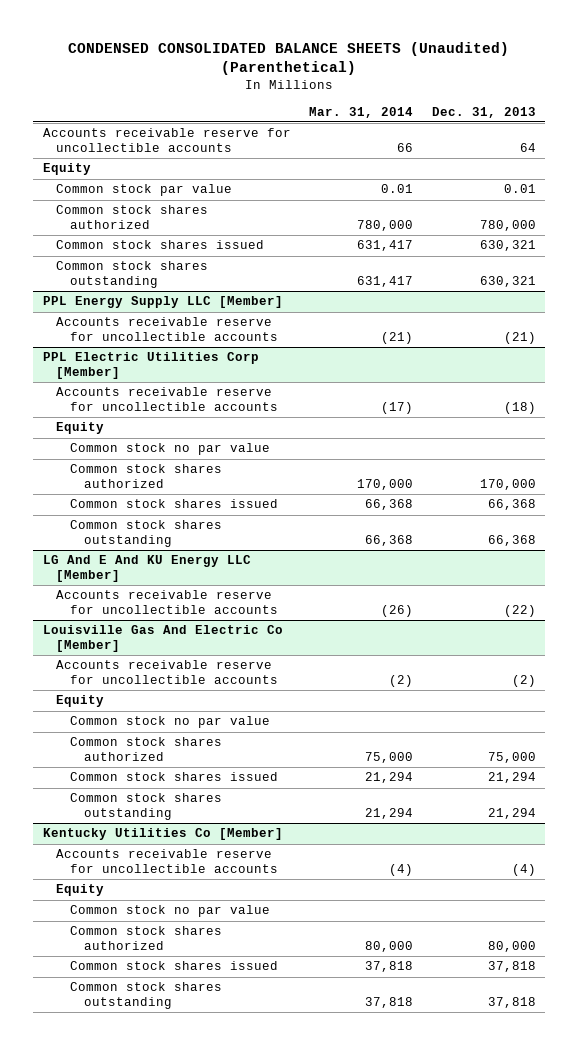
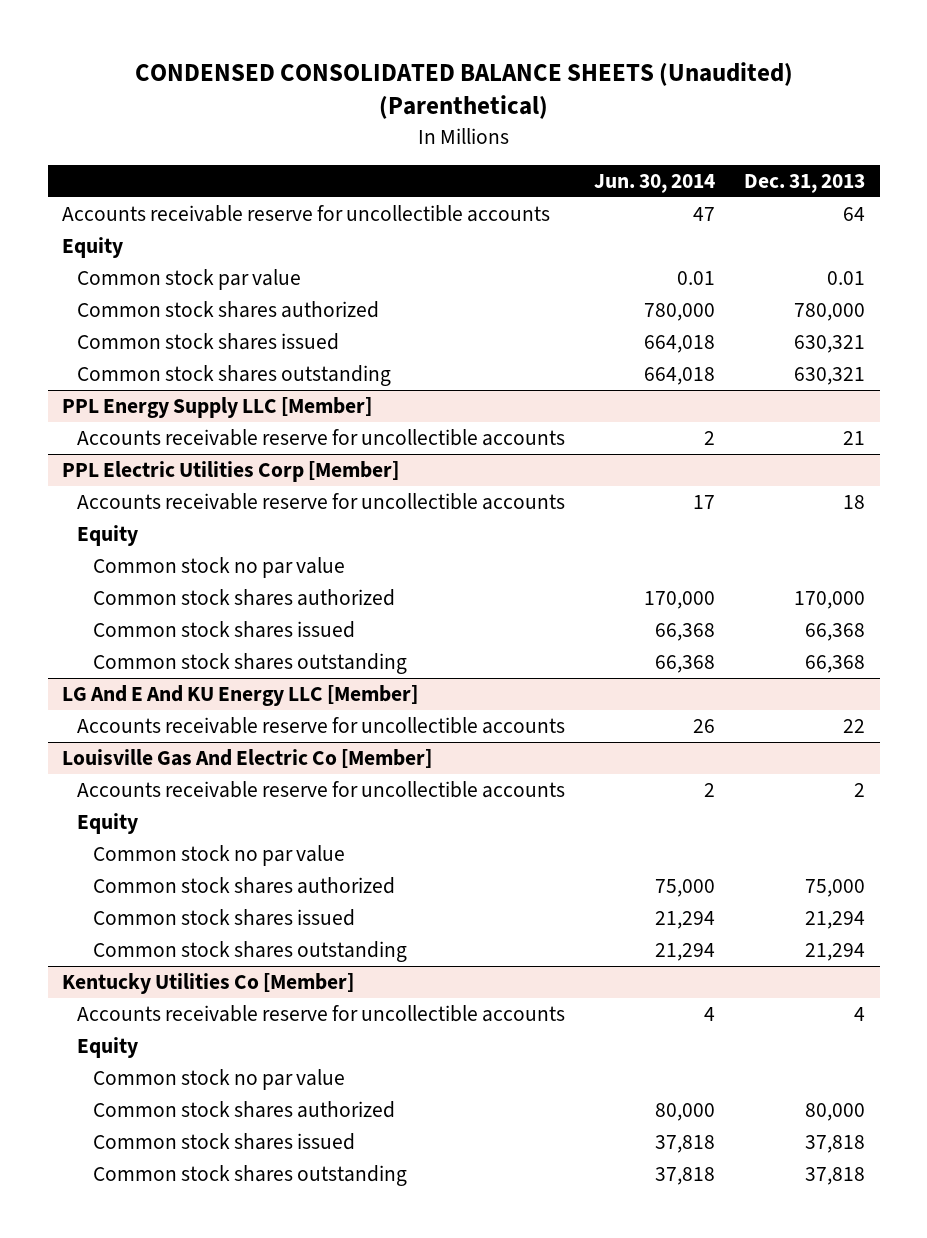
- | Mar. 31, 2014 | Dec. 31, 2013
+ | Jun. 30, 2014 | Dec. 31, 2013
@ PPL Energy Supply LLC [Member]
- Accounts receivable reserve for uncollectible accounts | (21) | (21)
+ Accounts receivable reserve for uncollectible accounts | 2 | 21
@ PPL Electric Utilities Corp [Member]
- Accounts receivable reserve for uncollectible accounts | (17) | (18)
+ Accounts receivable reserve for uncollectible accounts | 17 | 18
@ LG And E And KU Energy LLC [Member]
- Accounts receivable reserve for uncollectible accounts | (26) | (22)
+ Accounts receivable reserve for uncollectible accounts | 26 | 22
@ Louisville Gas And Electric Co [Member]
- Accounts receivable reserve for uncollectible accounts | (2) | (2)
+ Accounts receivable reserve for uncollectible accounts | 2 | 2
@ Kentucky Utilities Co [Member]
- Accounts receivable reserve for uncollectible accounts | (4) | (4)
+ Accounts receivable reserve for uncollectible accounts | 4 | 4

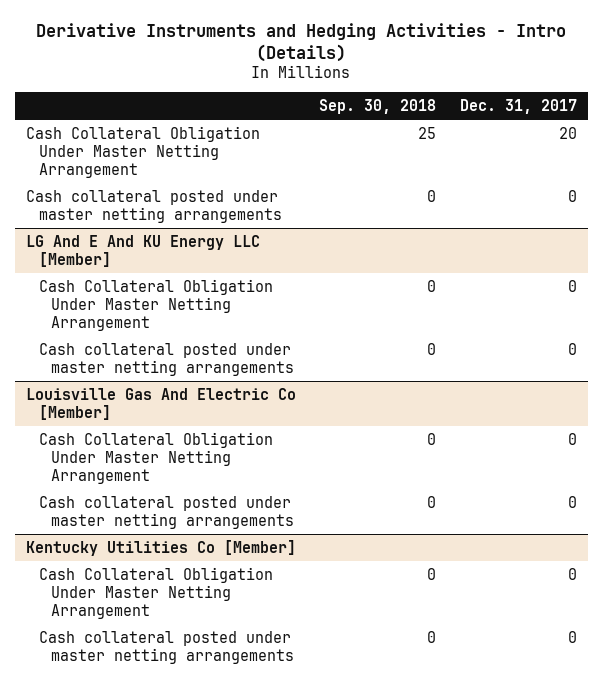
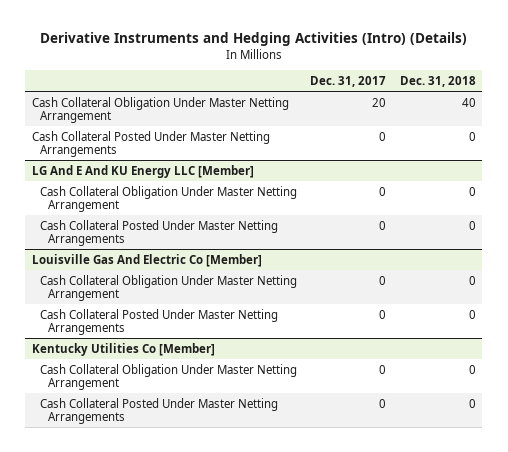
- Derivative Instruments and Hedging Activities - Intro (Details)
+ Derivative Instruments and Hedging Activities (Intro) (Details)
- | Sep. 30, 2018 | Dec. 31, 2017
+ | Dec. 31, 2017 | Dec. 31, 2018
- Cash collateral posted under master netting arrangements | 0 | 0
+ Cash Collateral Posted Under Master Netting Arrangements | 0 | 0
@ LG And E And KU Energy LLC [Member]
- Cash collateral posted under master netting arrangements | 0 | 0
+ Cash Collateral Posted Under Master Netting Arrangements | 0 | 0
@ Louisville Gas And Electric Co [Member]
- Cash collateral posted under master netting arrangements | 0 | 0
+ Cash Collateral Posted Under Master Netting Arrangements | 0 | 0
@ Kentucky Utilities Co [Member]
- Cash collateral posted under master netting arrangements | 0 | 0
+ Cash Collateral Posted Under Master Netting Arrangements | 0 | 0

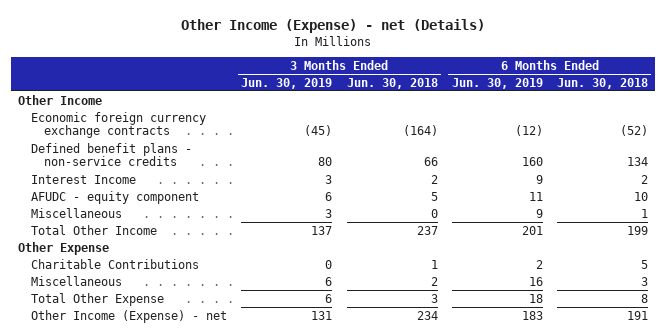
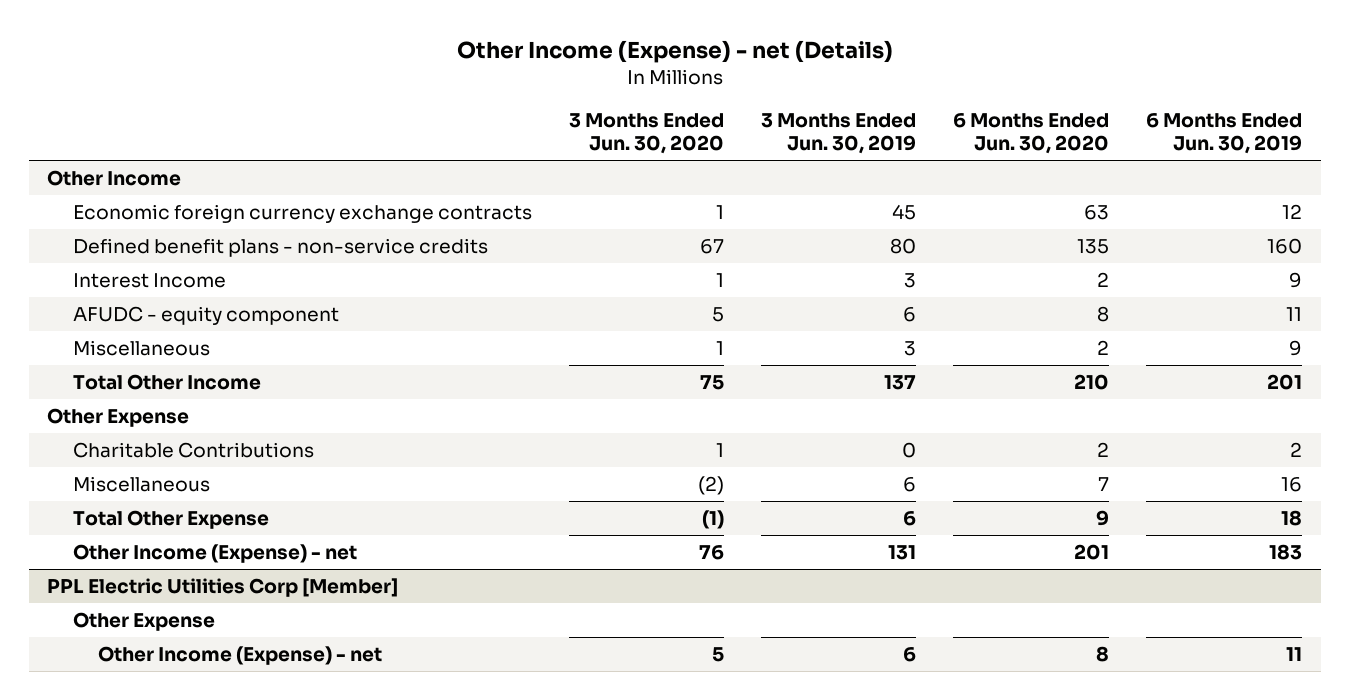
- | 3 Months Ended Jun. 30, 2019 | 3 Months Ended Jun. 30, 2018 | 6 Months Ended Jun. 30, 2019 | 6 Months Ended Jun. 30, 2018
+ | 3 Months Ended Jun. 30, 2020 | 3 Months Ended Jun. 30, 2019 | 6 Months Ended Jun. 30, 2020 | 6 Months Ended Jun. 30, 2019
- Economic foreign currency exchange contracts | (45) | (164) | (12) | (52)
+ Economic foreign currency exchange contracts | 1 | 45 | 63 | 12
+ PPL Electric Utilities Corp [Member]
+ Other Expense
+ Other Income (Expense) - net | 5 | 6 | 8 | 11

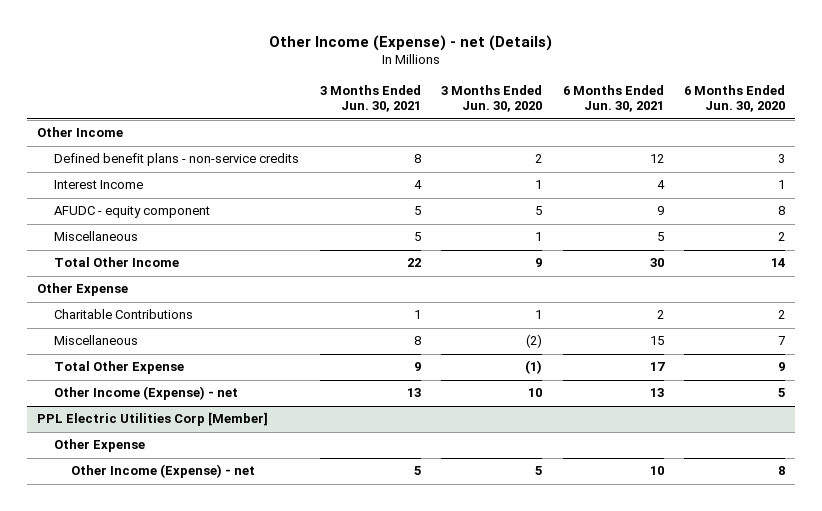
- | 3 Months Ended Jun. 30, 2020 | 3 Months Ended Jun. 30, 2019 | 6 Months Ended Jun. 30, 2020 | 6 Months Ended Jun. 30, 2019
+ | 3 Months Ended Jun. 30, 2021 | 3 Months Ended Jun. 30, 2020 | 6 Months Ended Jun. 30, 2021 | 6 Months Ended Jun. 30, 2020
- Economic foreign currency exchange contracts | 1 | 45 | 63 | 12
- Defined benefit plans - non-service credits | 67 | 80 | 135 | 160
- Interest Income | 1 | 3 | 2 | 9
+ Defined benefit plans - non-service credits | 8 | 2 | 12 | 3
+ Interest Income | 4 | 1 | 4 | 1
- Total Other Income | 75 | 137 | 210 | 201
+ Total Other Income | 22 | 9 | 30 | 14
- Other Income (Expense) - net | 76 | 131 | 201 | 183
+ Other Income (Expense) - net | 13 | 10 | 13 | 5

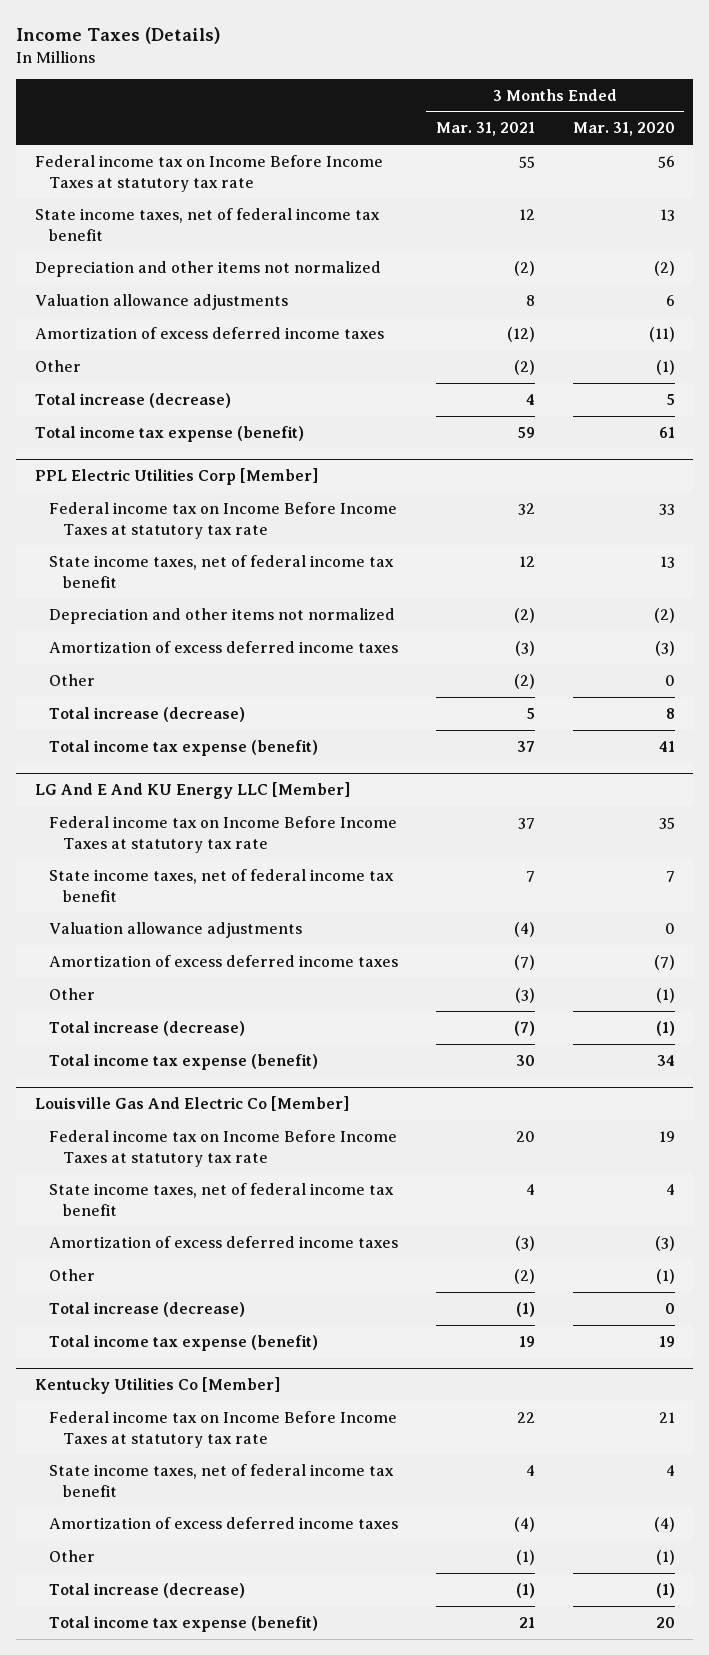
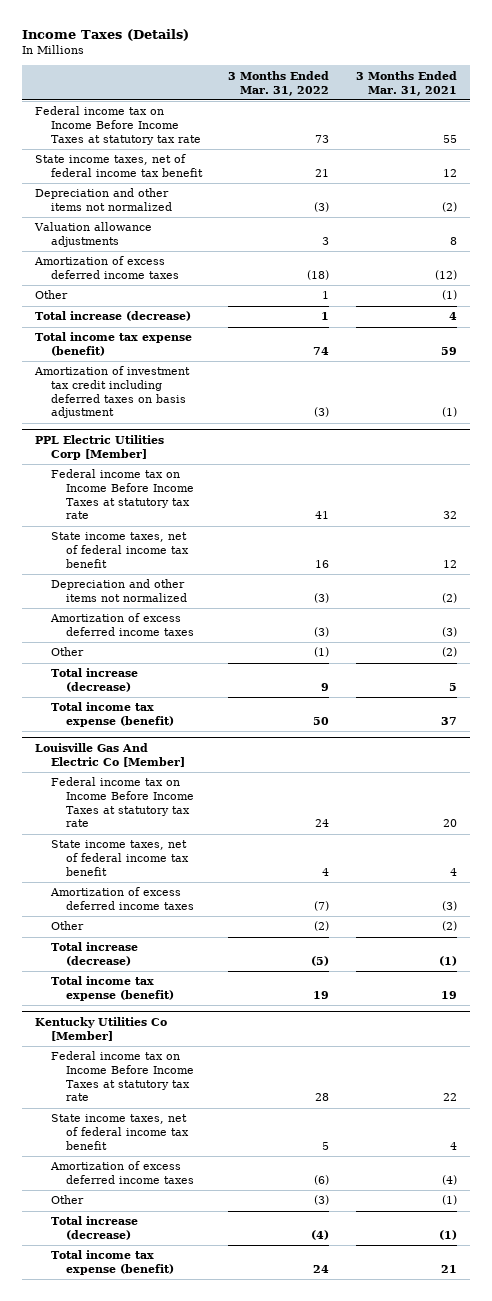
- | 3 Months Ended Mar. 31, 2021 | 3 Months Ended Mar. 31, 2020
+ | 3 Months Ended Mar. 31, 2022 | 3 Months Ended Mar. 31, 2021
- Other | (2) | (1)
+ Other | 1 | (1)
+ Amortization of investment tax credit including deferred taxes on basis adjustment | (3) | (1)
- LG And E And KU Energy LLC [Member]
- Federal income tax on Income Before Income Taxes at statutory tax rate | 37 | 35
- State income taxes, net of federal income tax benefit | 7 | 7
- Valuation allowance adjustments | (4) | 0
- Amortization of excess deferred income taxes | (7) | (7)
- Other | (3) | (1)
- Total increase (decrease) | (7) | (1)
- Total income tax expense (benefit) | 30 | 34

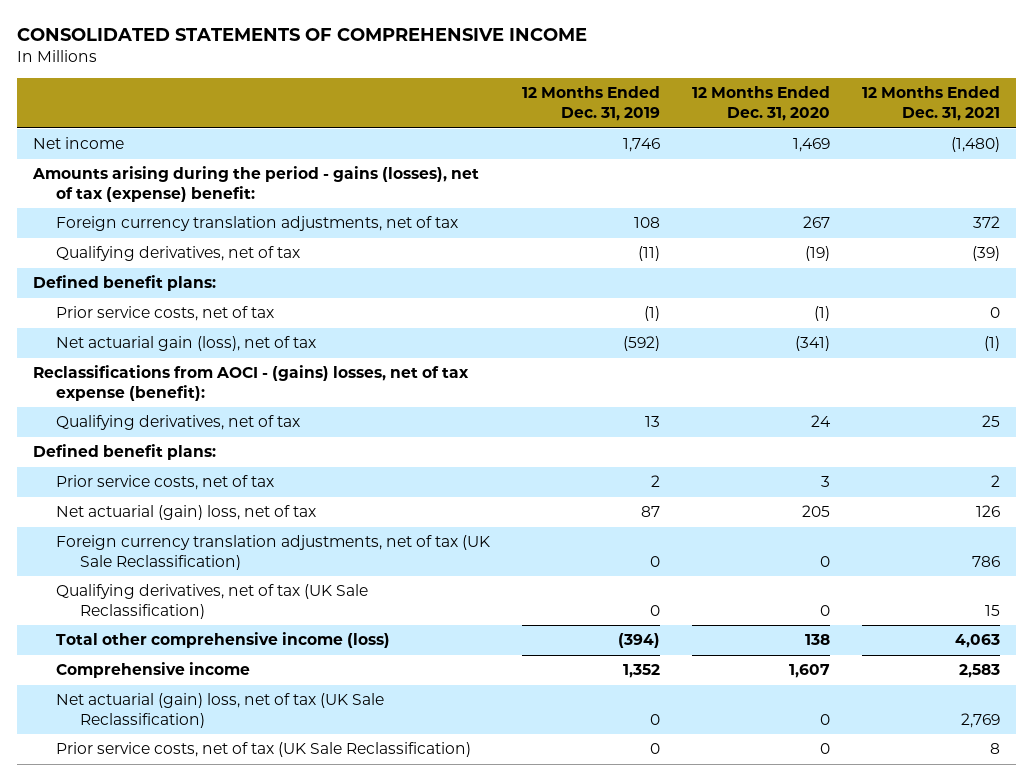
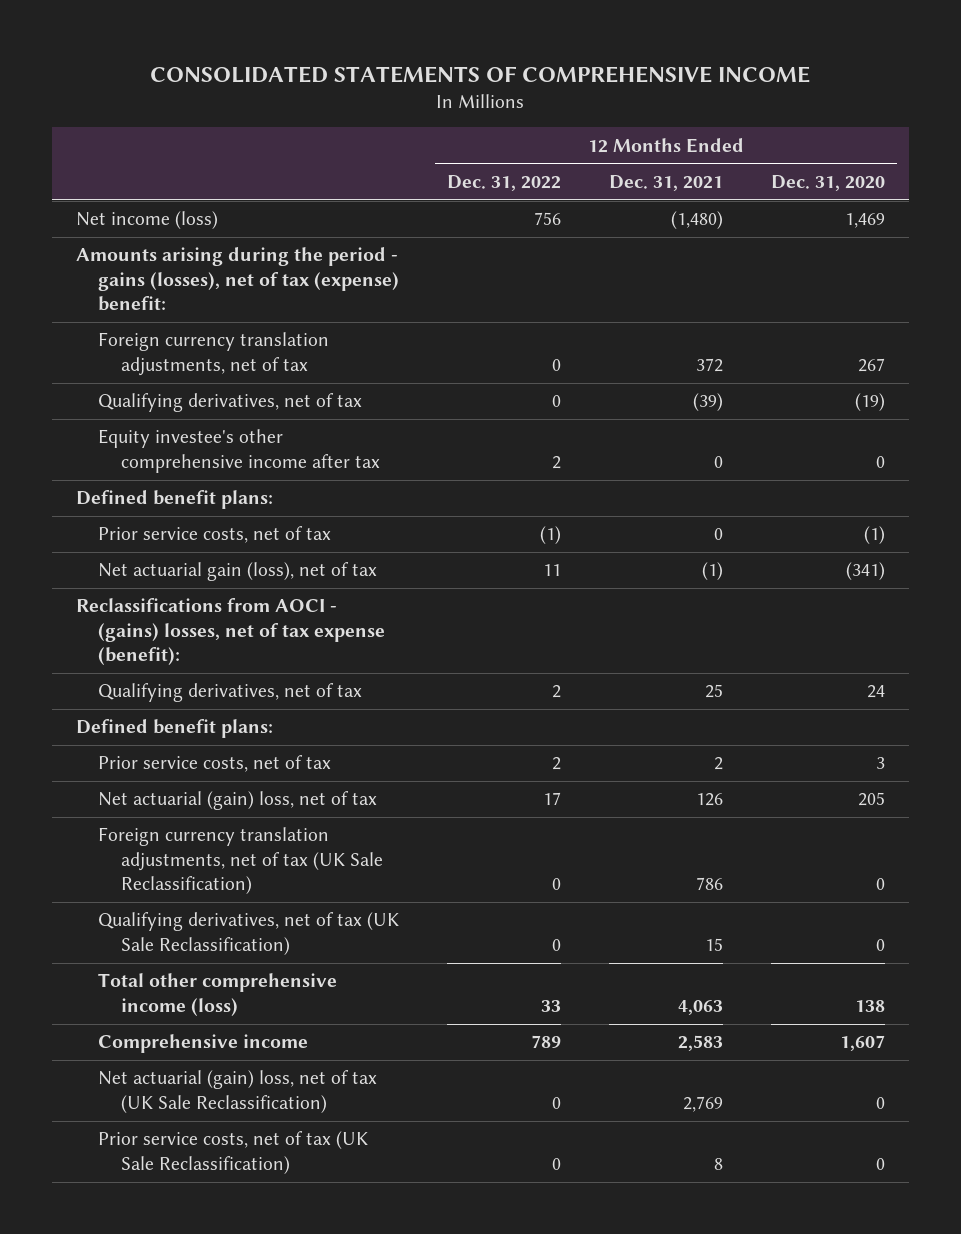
- | 12 Months Ended Dec. 31, 2019 | 12 Months Ended Dec. 31, 2020 | 12 Months Ended Dec. 31, 2021
+ | 12 Months Ended Dec. 31, 2022 | 12 Months Ended Dec. 31, 2021 | 12 Months Ended Dec. 31, 2020
- Net income | 1,746 | 1,469 | (1,480)
+ Net income (loss) | 756 | (1,480) | 1,469
+ Equity investee's other comprehensive income after tax | 2 | 0 | 0

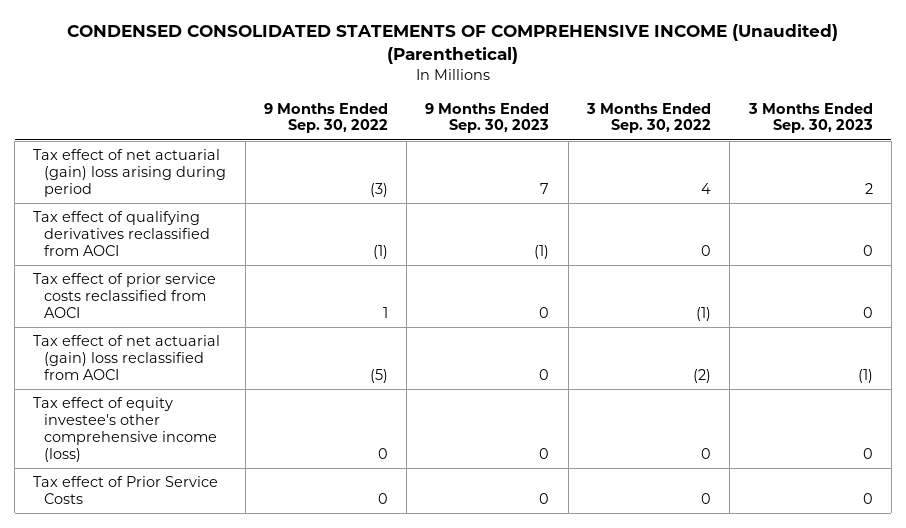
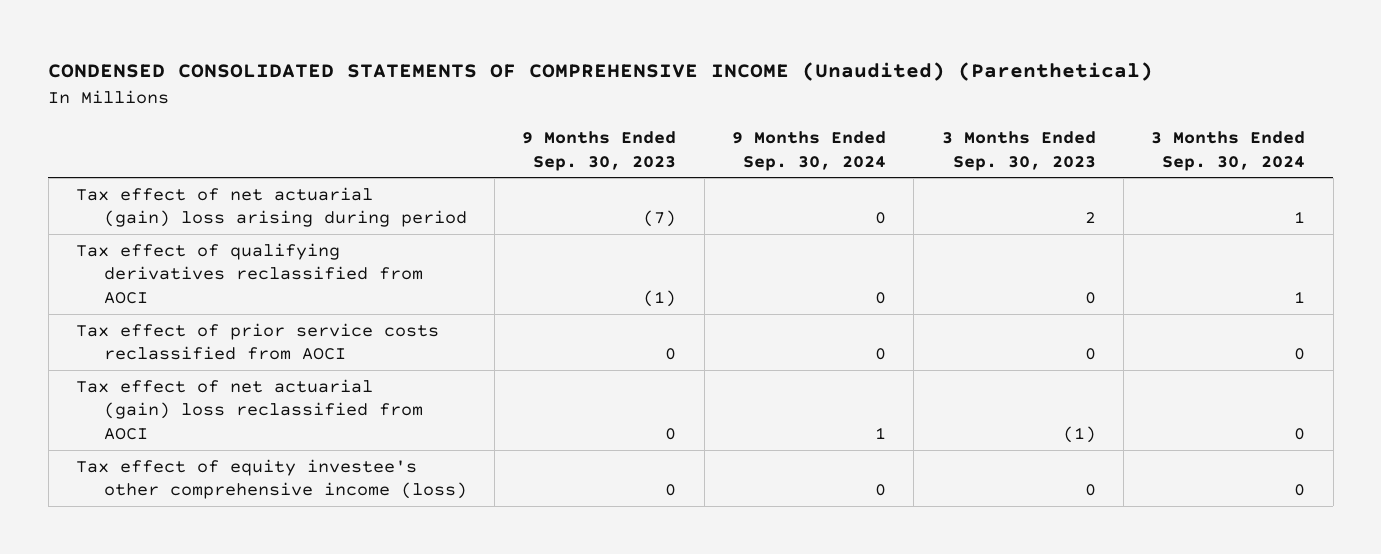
- | 9 Months Ended Sep. 30, 2022 | 9 Months Ended Sep. 30, 2023 | 3 Months Ended Sep. 30, 2022 | 3 Months Ended Sep. 30, 2023
+ | 9 Months Ended Sep. 30, 2023 | 9 Months Ended Sep. 30, 2024 | 3 Months Ended Sep. 30, 2023 | 3 Months Ended Sep. 30, 2024
- Tax effect of net actuarial (gain) loss arising during period | (3) | 7 | 4 | 2
+ Tax effect of net actuarial (gain) loss arising during period | (7) | 0 | 2 | 1
- Tax effect of Prior Service Costs | 0 | 0 | 0 | 0

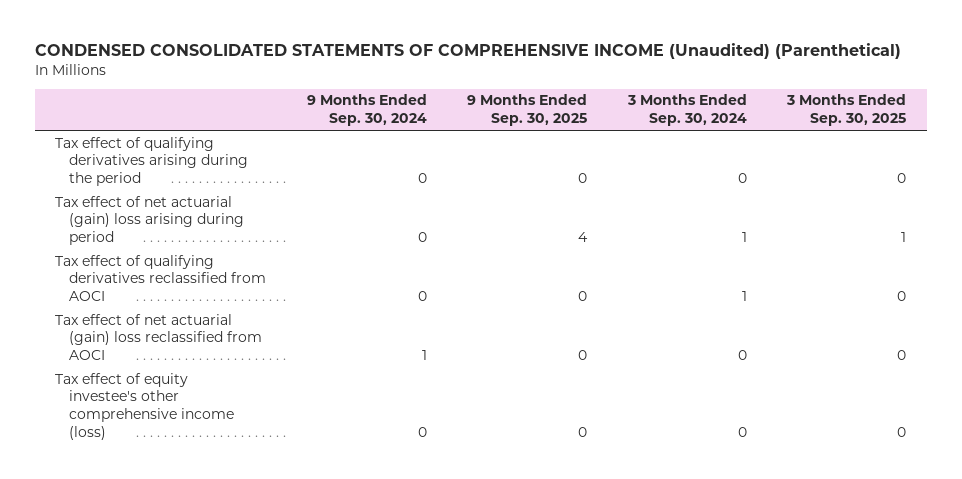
- | 9 Months Ended Sep. 30, 2023 | 9 Months Ended Sep. 30, 2024 | 3 Months Ended Sep. 30, 2023 | 3 Months Ended Sep. 30, 2024
+ | 9 Months Ended Sep. 30, 2024 | 9 Months Ended Sep. 30, 2025 | 3 Months Ended Sep. 30, 2024 | 3 Months Ended Sep. 30, 2025
+ Tax effect of qualifying derivatives arising during the period | 0 | 0 | 0 | 0
- Tax effect of prior service costs reclassified from AOCI | 0 | 0 | 0 | 0

